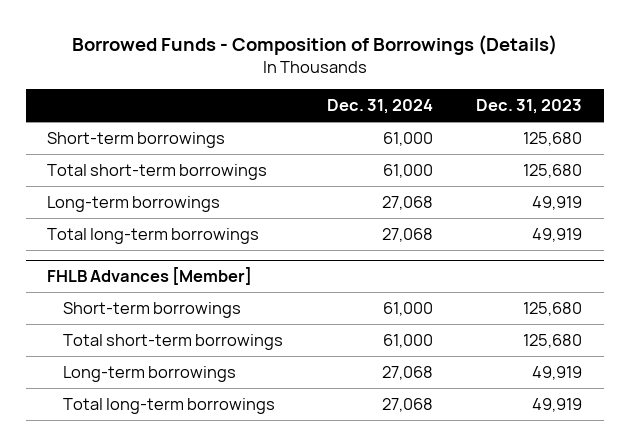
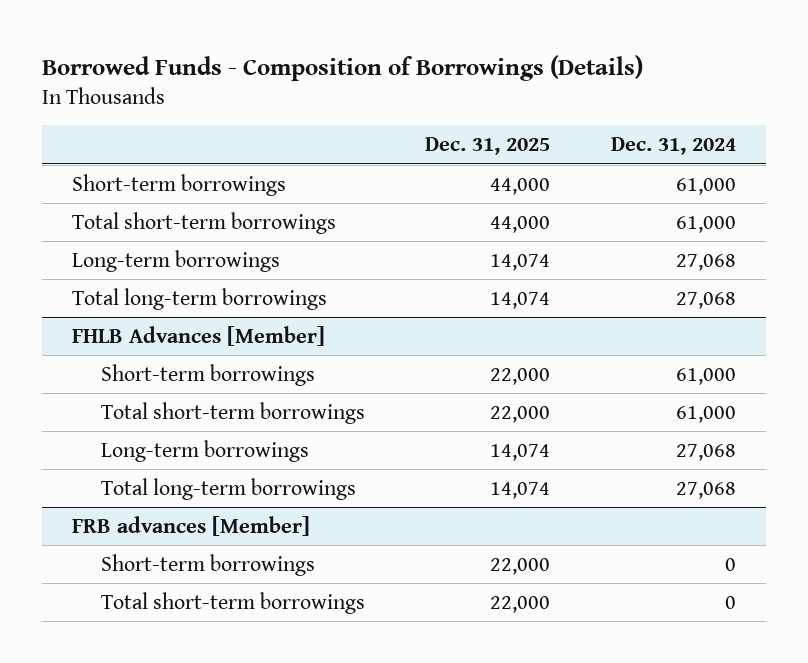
- | Dec. 31, 2024 | Dec. 31, 2023
+ | Dec. 31, 2025 | Dec. 31, 2024
+ FRB advances [Member]
+ Short-term borrowings | 22,000 | 0
+ Total short-term borrowings | 22,000 | 0

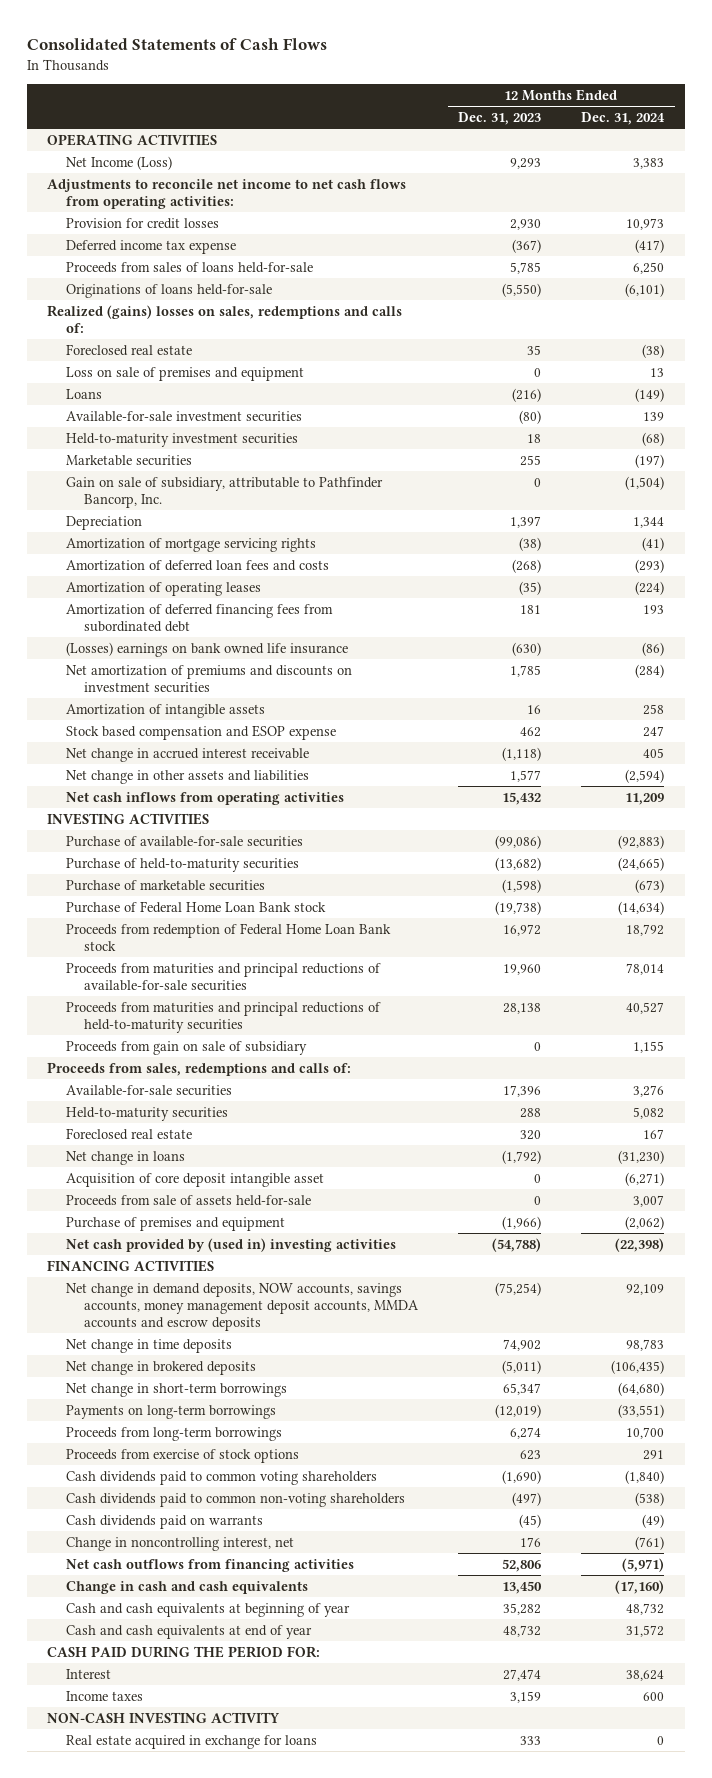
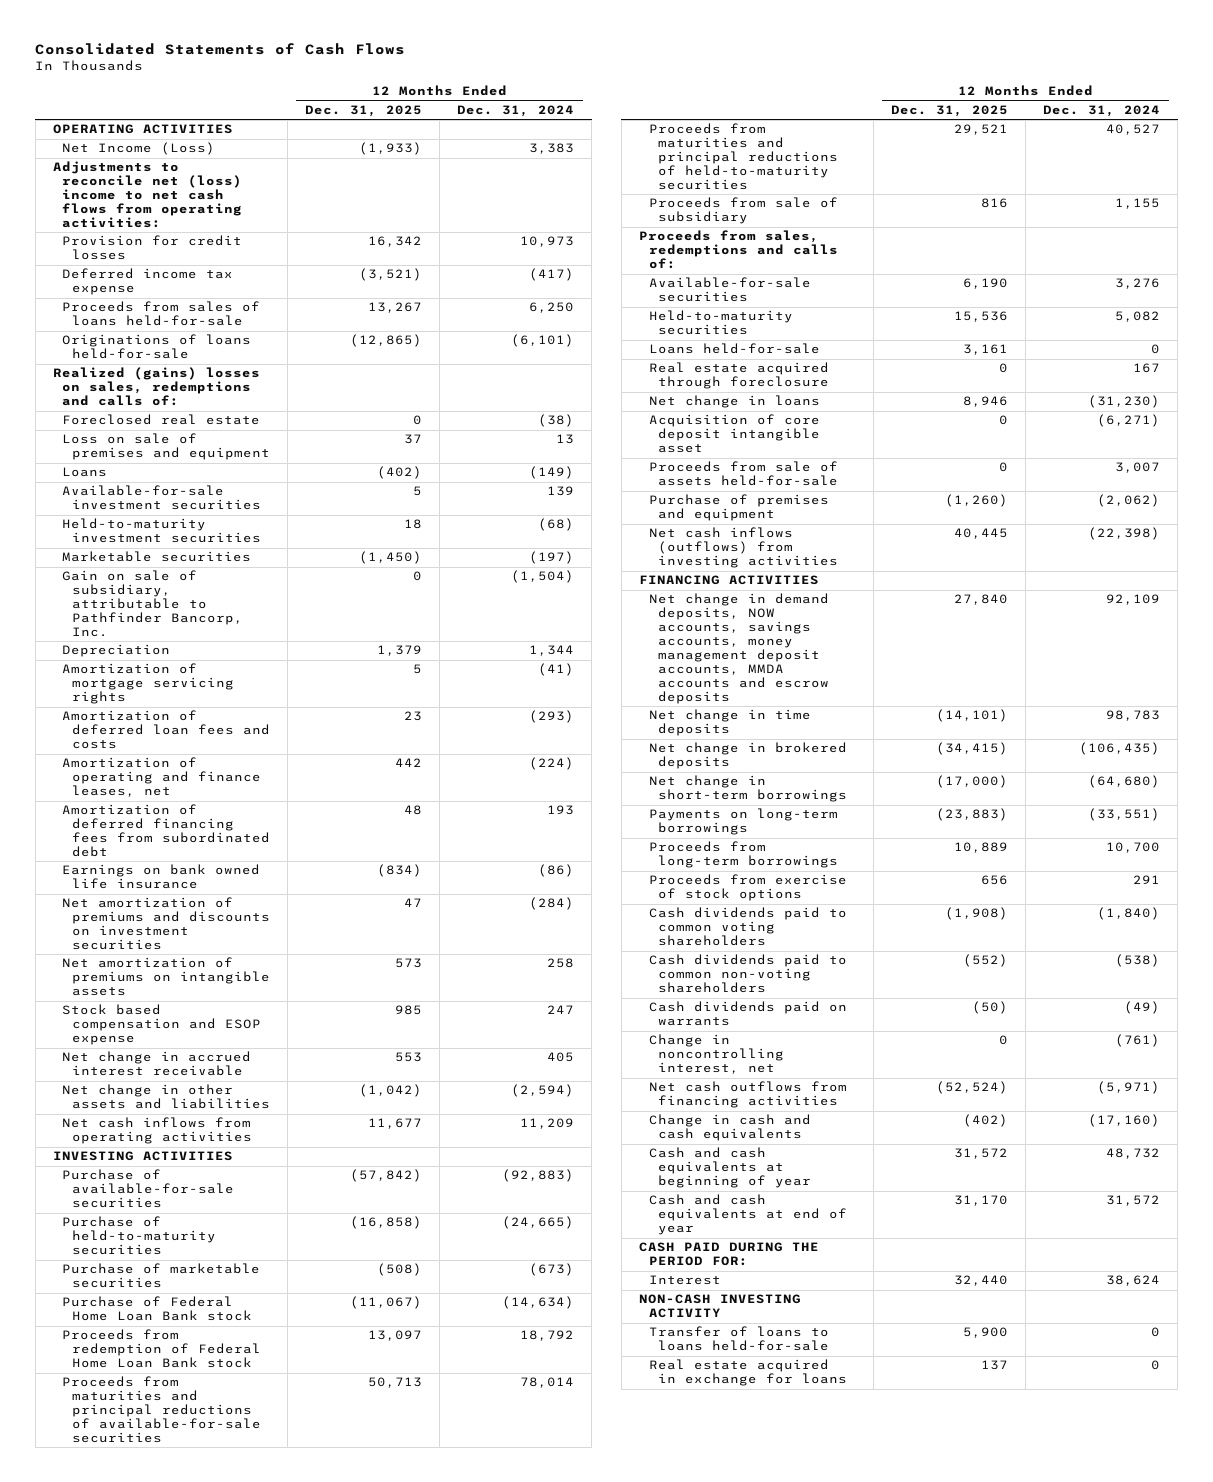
- | 12 Months Ended Dec. 31, 2023 | 12 Months Ended Dec. 31, 2024
+ | 12 Months Ended Dec. 31, 2025 | 12 Months Ended Dec. 31, 2024
- Adjustments to reconcile net income to net cash flows from operating activities:
+ Adjustments to reconcile net (loss) income to net cash flows from operating activities:
- Amortization of operating leases | (35) | (224)
+ Amortization of operating and finance leases, net | 442 | (224)
- (Losses) earnings on bank owned life insurance | (630) | (86)
+ Earnings on bank owned life insurance | (834) | (86)
- Amortization of intangible assets | 16 | 258
+ Net amortization of premiums on intangible assets | 573 | 258
- Proceeds from gain on sale of subsidiary | 0 | 1,155
+ Proceeds from sale of subsidiary | 816 | 1,155
- Foreclosed real estate | 320 | 167
+ Loans held-for-sale | 3,161 | 0
+ Real estate acquired through foreclosure | 0 | 167
- Net cash provided by (used in) investing activities | (54,788) | (22,398)
+ Net cash inflows (outflows) from investing activities | 40,445 | (22,398)
- Income taxes | 3,159 | 600
+ Transfer of loans to loans held-for-sale | 5,900 | 0

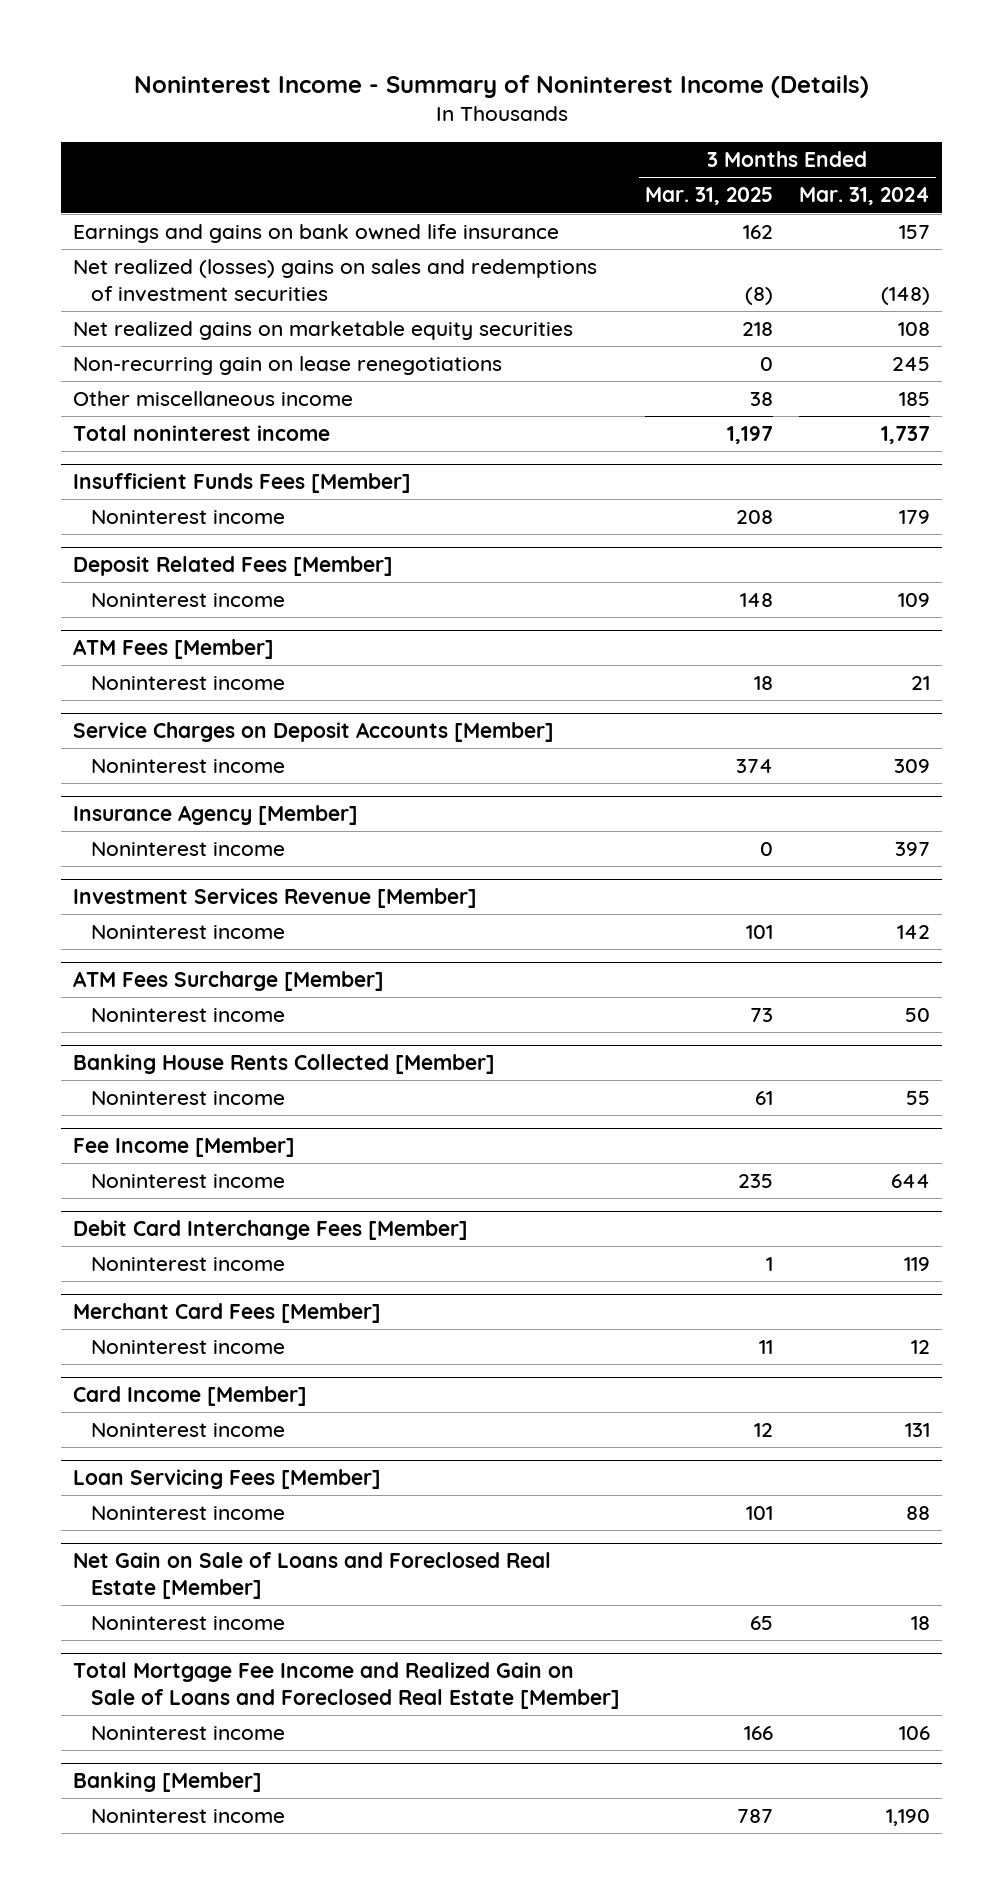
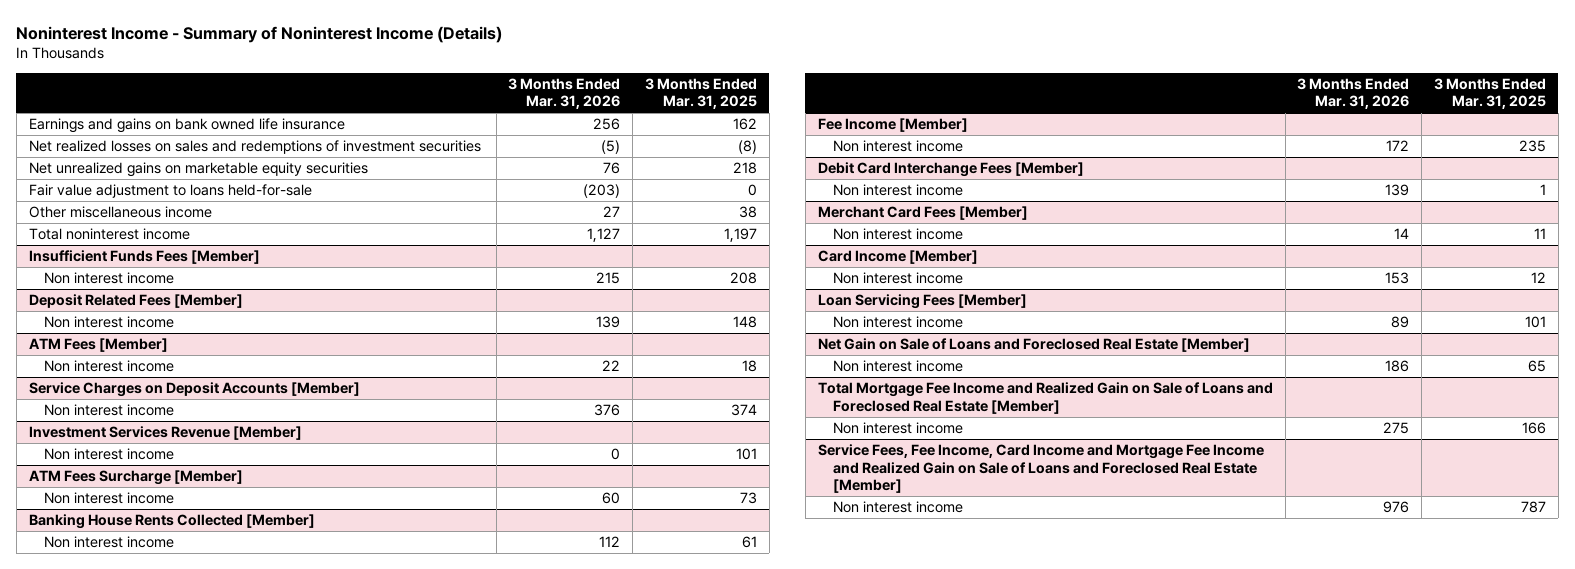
- | 3 Months Ended Mar. 31, 2025 | 3 Months Ended Mar. 31, 2024
+ | 3 Months Ended Mar. 31, 2026 | 3 Months Ended Mar. 31, 2025
- Net realized (losses) gains on sales and redemptions of investment securities | (8) | (148)
- Net realized gains on marketable equity securities | 218 | 108
- Non-recurring gain on lease renegotiations | 0 | 245
+ Net realized losses on sales and redemptions of investment securities | (5) | (8)
+ Net unrealized gains on marketable equity securities | 76 | 218
+ Fair value adjustment to loans held-for-sale | (203) | 0
@ Insufficient Funds Fees [Member]
- Noninterest income | 208 | 179
+ Non interest income | 215 | 208
@ Deposit Related Fees [Member]
- Noninterest income | 148 | 109
+ Non interest income | 139 | 148
@ ATM Fees [Member]
- Noninterest income | 18 | 21
+ Non interest income | 22 | 18
@ Service Charges on Deposit Accounts [Member]
- Noninterest income | 374 | 309
- Insurance Agency [Member]
- Noninterest income | 0 | 397
@ Service Charges on Deposit Accounts [Member]
+ Non interest income | 376 | 374
@ Investment Services Revenue [Member]
- Noninterest income | 101 | 142
+ Non interest income | 0 | 101
@ ATM Fees Surcharge [Member]
- Noninterest income | 73 | 50
+ Non interest income | 60 | 73
@ Banking House Rents Collected [Member]
- Noninterest income | 61 | 55
+ Non interest income | 112 | 61
@ Fee Income [Member]
- Noninterest income | 235 | 644
+ Non interest income | 172 | 235
@ Debit Card Interchange Fees [Member]
- Noninterest income | 1 | 119
+ Non interest income | 139 | 1
@ Merchant Card Fees [Member]
- Noninterest income | 11 | 12
+ Non interest income | 14 | 11
@ Card Income [Member]
- Noninterest income | 12 | 131
+ Non interest income | 153 | 12
@ Loan Servicing Fees [Member]
- Noninterest income | 101 | 88
+ Non interest income | 89 | 101
@ Net Gain on Sale of Loans and Foreclosed Real Estate [Member]
- Noninterest income | 65 | 18
+ Non interest income | 186 | 65
@ Total Mortgage Fee Income and Realized Gain on Sale of Loans and Foreclosed Real Estate [Member]
- Noninterest income | 166 | 106
- Banking [Member]
- Noninterest income | 787 | 1,190
@ Total Mortgage Fee Income and Realized Gain on Sale of Loans and Foreclosed Real Estate [Member]
+ Non interest income | 275 | 166
+ Service Fees, Fee Income, Card Income and Mortgage Fee Income and Realized Gain on Sale of Loans and Foreclosed Real Estate [Member]
+ Non interest income | 976 | 787

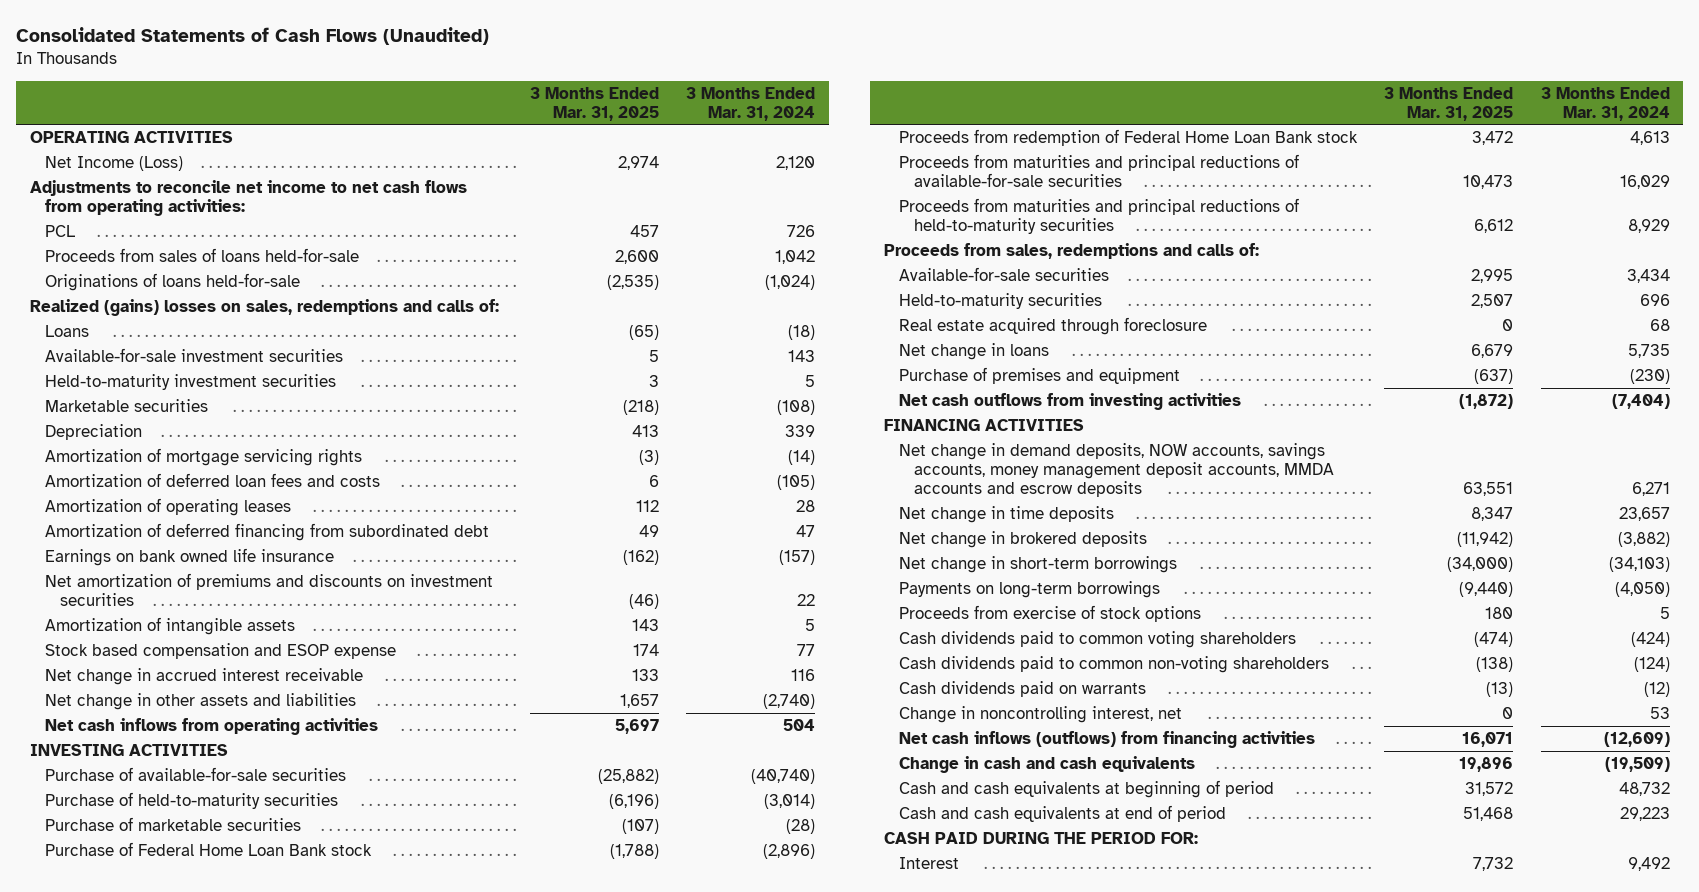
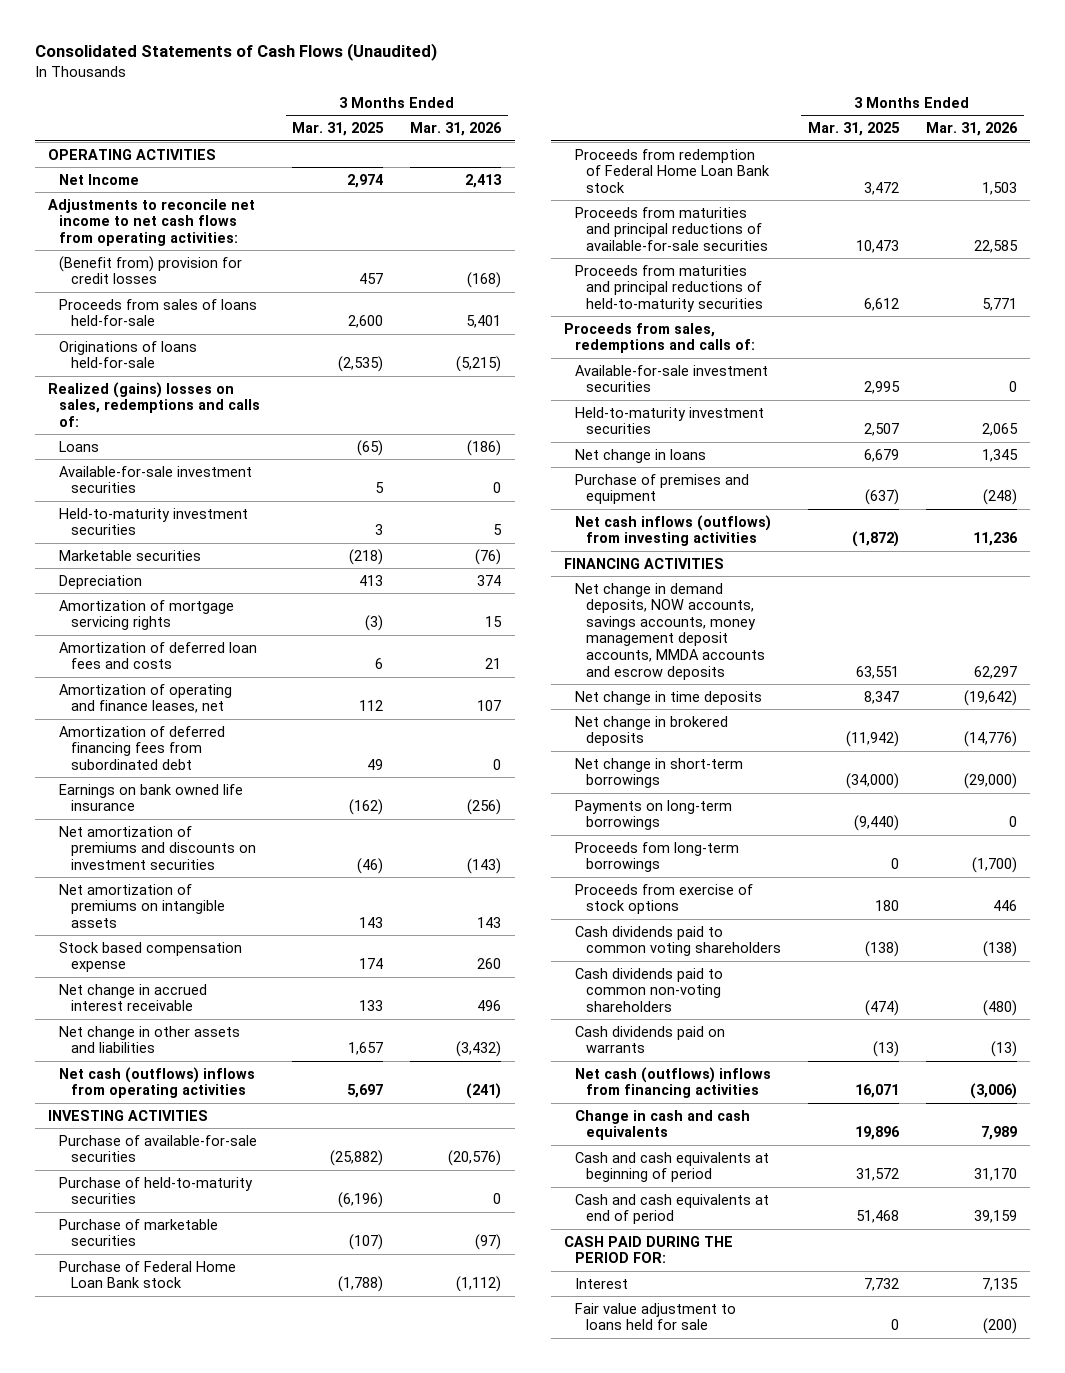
- | 3 Months Ended Mar. 31, 2025 | 3 Months Ended Mar. 31, 2024
+ | 3 Months Ended Mar. 31, 2025 | 3 Months Ended Mar. 31, 2026
- Net Income (Loss) | 2,974 | 2,120
+ Net Income | 2,974 | 2,413
- PCL | 457 | 726
+ (Benefit from) provision for credit losses | 457 | (168)
- Amortization of operating leases | 112 | 28
- Amortization of deferred financing from subordinated debt | 49 | 47
+ Amortization of operating and finance leases, net | 112 | 107
+ Amortization of deferred financing fees from subordinated debt | 49 | 0
- Amortization of intangible assets | 143 | 5
- Stock based compensation and ESOP expense | 174 | 77
+ Net amortization of premiums on intangible assets | 143 | 143
+ Stock based compensation expense | 174 | 260
- Net cash inflows from operating activities | 5,697 | 504
+ Net cash (outflows) inflows from operating activities | 5,697 | (241)
- Available-for-sale securities | 2,995 | 3,434
- Held-to-maturity securities | 2,507 | 696
- Real estate acquired through foreclosure | 0 | 68
+ Available-for-sale investment securities | 2,995 | 0
+ Held-to-maturity investment securities | 2,507 | 2,065
- Net cash outflows from investing activities | (1,872) | (7,404)
+ Net cash inflows (outflows) from investing activities | (1,872) | 11,236
+ Proceeds fom long-term borrowings | 0 | (1,700)
- Cash dividends paid to common voting shareholders | (474) | (424)
- Cash dividends paid to common non-voting shareholders | (138) | (124)
+ Cash dividends paid to common voting shareholders | (138) | (138)
+ Cash dividends paid to common non-voting shareholders | (474) | (480)
- Change in noncontrolling interest, net | 0 | 53
- Net cash inflows (outflows) from financing activities | 16,071 | (12,609)
+ Net cash (outflows) inflows from financing activities | 16,071 | (3,006)
+ Fair value adjustment to loans held for sale | 0 | (200)

